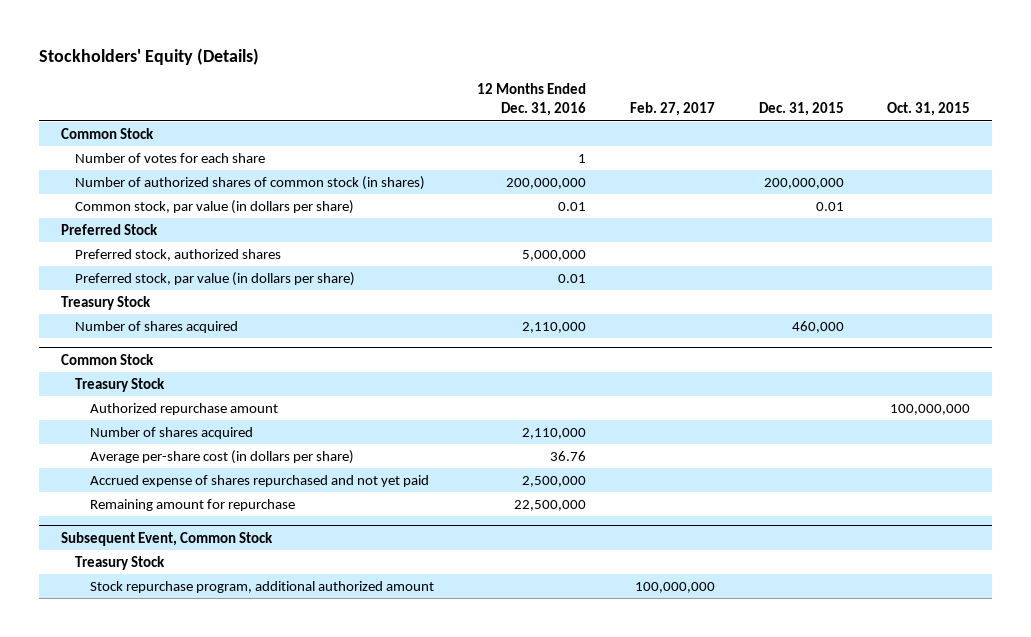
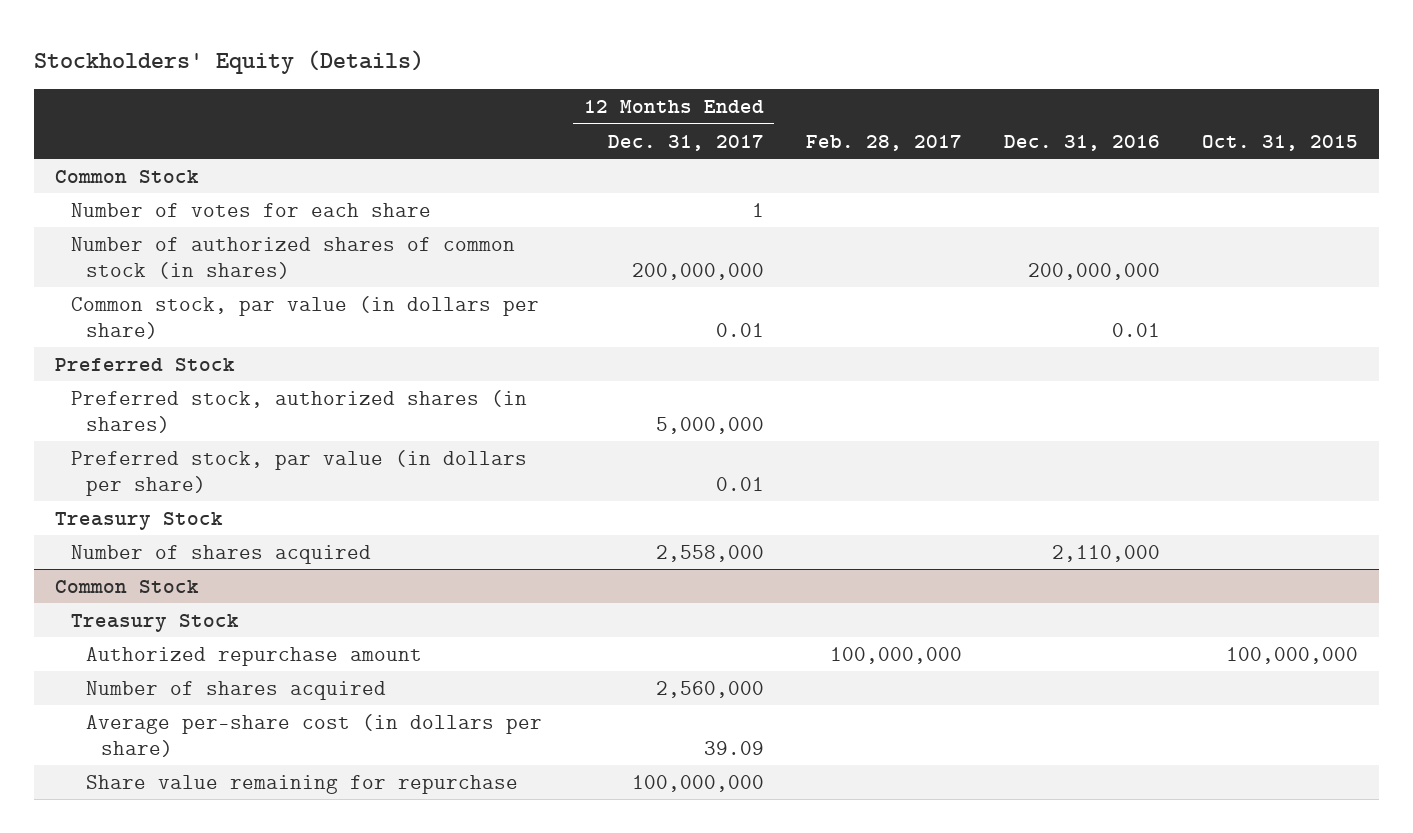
- | 12 Months Ended Dec. 31, 2016 | Feb. 27, 2017 | Dec. 31, 2015 | Oct. 31, 2015
+ | 12 Months Ended Dec. 31, 2017 | Feb. 28, 2017 | Dec. 31, 2016 | Oct. 31, 2015
- Preferred stock, authorized shares | 5,000,000 | | |
+ Preferred stock, authorized shares (in shares) | 5,000,000 | | |
@ Common Stock
- Accrued expense of shares repurchased and not yet paid | 2,500,000 | | |
- Remaining amount for repurchase | 22,500,000 | | |
- Subsequent Event, Common Stock
- Treasury Stock
- Stock repurchase program, additional authorized amount | | 100,000,000 | |
@ Common Stock
+ Share value remaining for repurchase | 100,000,000 | | |

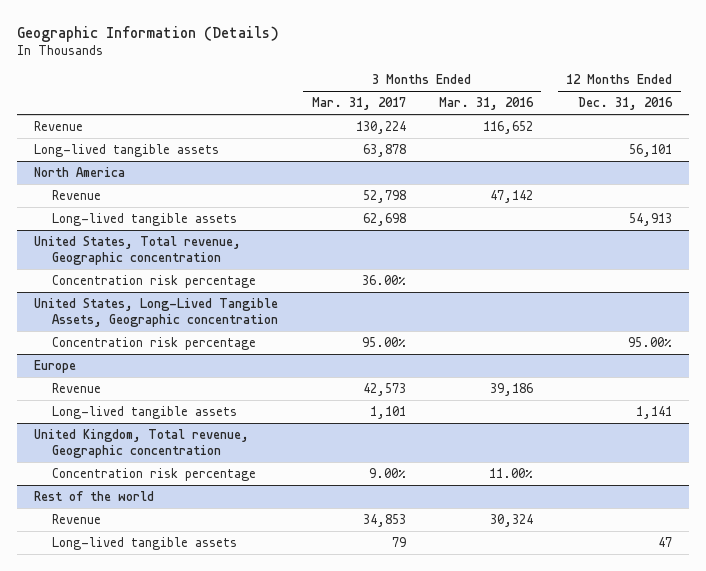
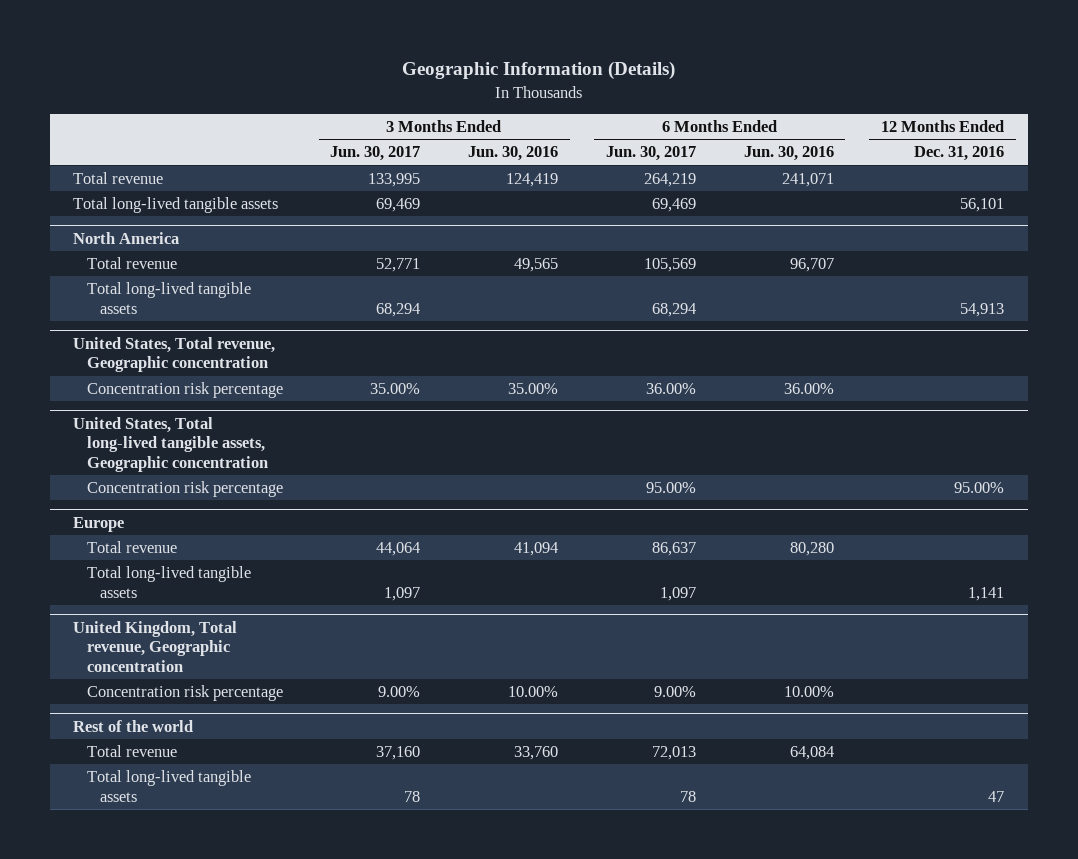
- | 3 Months Ended Mar. 31, 2017 | 3 Months Ended Mar. 31, 2016 | 12 Months Ended Dec. 31, 2016
+ | 3 Months Ended Jun. 30, 2017 | 3 Months Ended Jun. 30, 2016 | 6 Months Ended Jun. 30, 2017 | 6 Months Ended Jun. 30, 2016 | 12 Months Ended Dec. 31, 2016
- Revenue | 130,224 | 116,652 |
- Long-lived tangible assets | 63,878 | | 56,101
+ Total revenue | 133,995 | 124,419 | 264,219 | 241,071 |
+ Total long-lived tangible assets | 69,469 | | 69,469 | | 56,101
@ North America
- Revenue | 52,798 | 47,142 |
- Long-lived tangible assets | 62,698 | | 54,913
+ Total revenue | 52,771 | 49,565 | 105,569 | 96,707 |
+ Total long-lived tangible assets | 68,294 | | 68,294 | | 54,913
- United States, Long-Lived Tangible Assets, Geographic concentration
+ United States, Total long-lived tangible assets, Geographic concentration
@ Europe
- Revenue | 42,573 | 39,186 |
- Long-lived tangible assets | 1,101 | | 1,141
+ Total revenue | 44,064 | 41,094 | 86,637 | 80,280 |
+ Total long-lived tangible assets | 1,097 | | 1,097 | | 1,141
@ Rest of the world
- Revenue | 34,853 | 30,324 |
- Long-lived tangible assets | 79 | | 47
+ Total revenue | 37,160 | 33,760 | 72,013 | 64,084 |
+ Total long-lived tangible assets | 78 | | 78 | | 47

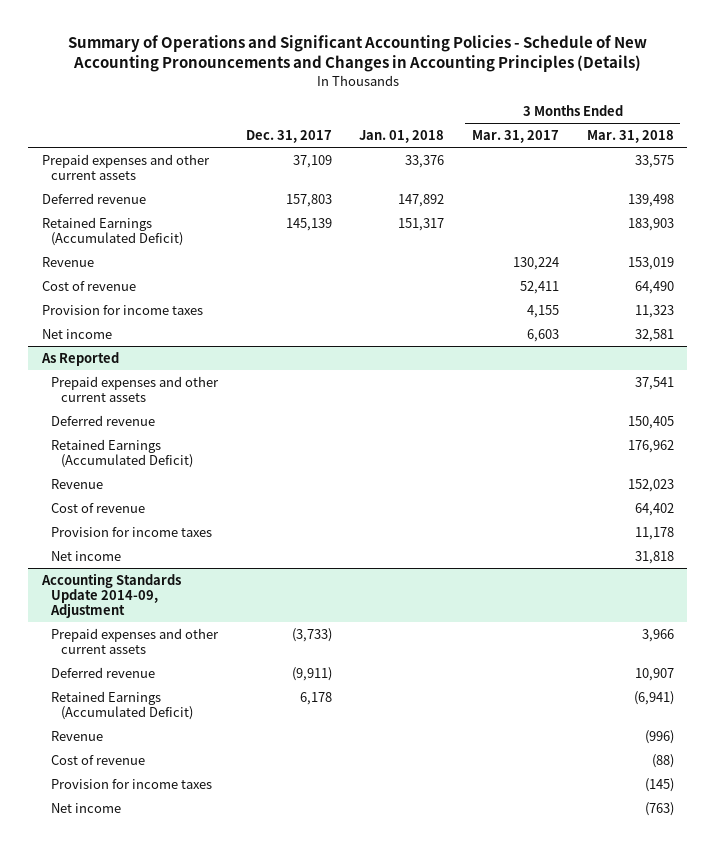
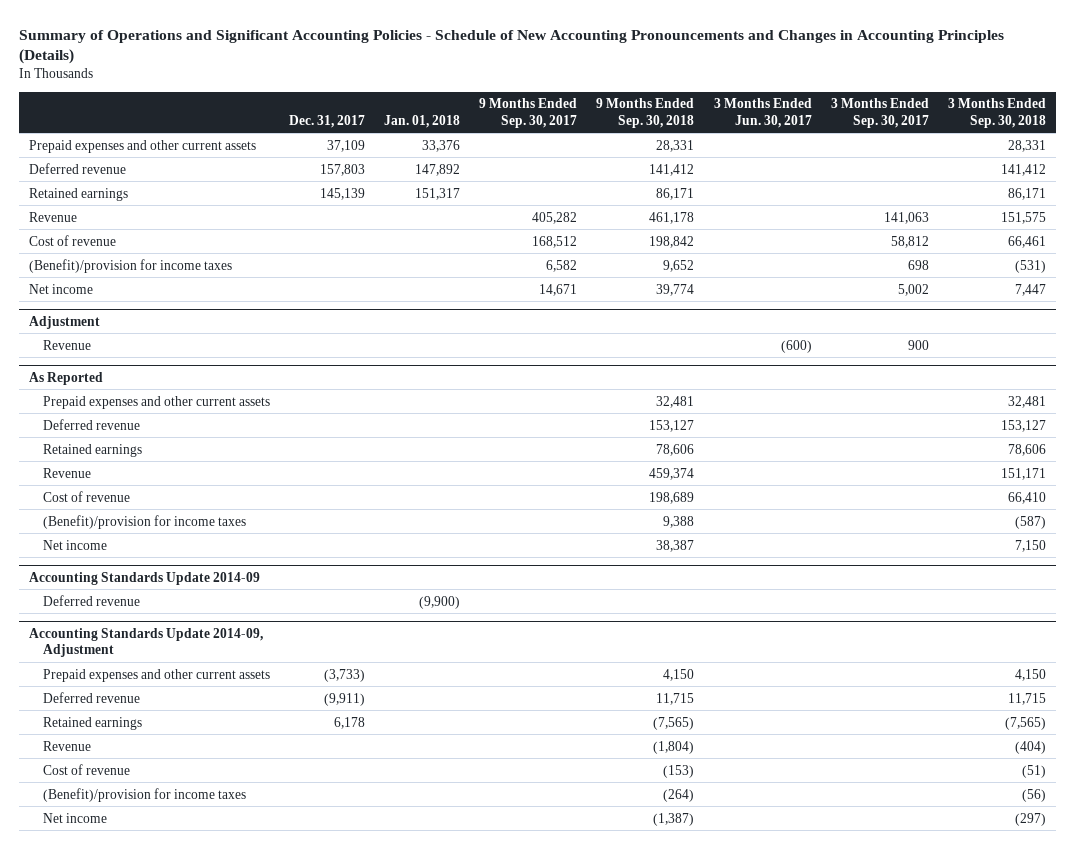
- | Dec. 31, 2017 | Jan. 01, 2018 | 3 Months Ended Mar. 31, 2017 | 3 Months Ended Mar. 31, 2018
+ | Dec. 31, 2017 | Jan. 01, 2018 | 9 Months Ended Sep. 30, 2017 | 9 Months Ended Sep. 30, 2018 | 3 Months Ended Jun. 30, 2017 | 3 Months Ended Sep. 30, 2017 | 3 Months Ended Sep. 30, 2018
- Retained Earnings (Accumulated Deficit) | 145,139 | 151,317 | | 183,903
+ Retained earnings | 145,139 | 151,317 | | 86,171 | | | 86,171
- Provision for income taxes | | | 4,155 | 11,323
+ (Benefit)/provision for income taxes | | | 6,582 | 9,652 | | 698 | (531)
+ Adjustment
+ Revenue | | | | | (600) | 900 |
@ As Reported
- Retained Earnings (Accumulated Deficit) | | | | 176,962
+ Retained earnings | | | | 78,606 | | | 78,606
- Provision for income taxes | | | | 11,178
+ (Benefit)/provision for income taxes | | | | 9,388 | | | (587)
+ Accounting Standards Update 2014-09
+ Deferred revenue | | (9,900) | | | | |
@ Accounting Standards Update 2014-09, Adjustment
- Retained Earnings (Accumulated Deficit) | 6,178 | | | (6,941)
+ Retained earnings | 6,178 | | | (7,565) | | | (7,565)
- Provision for income taxes | | | | (145)
+ (Benefit)/provision for income taxes | | | | (264) | | | (56)

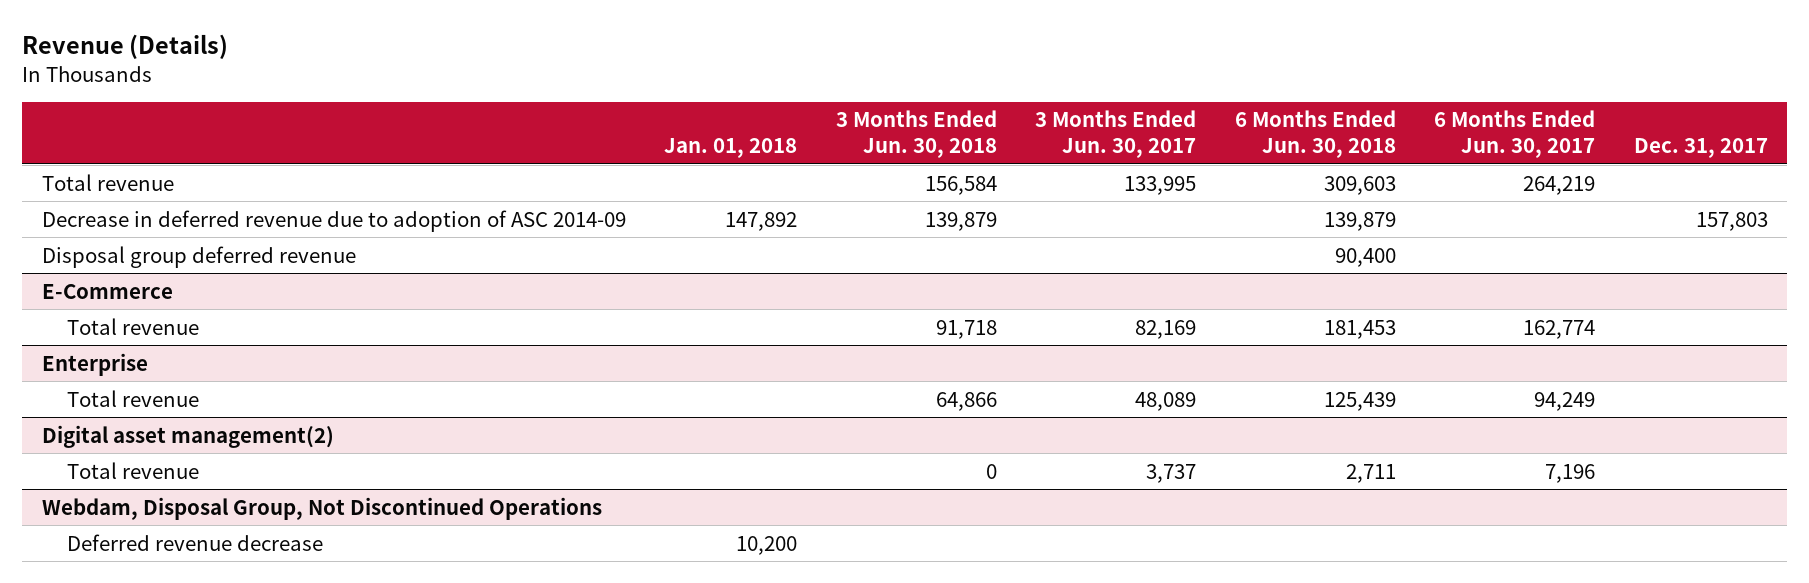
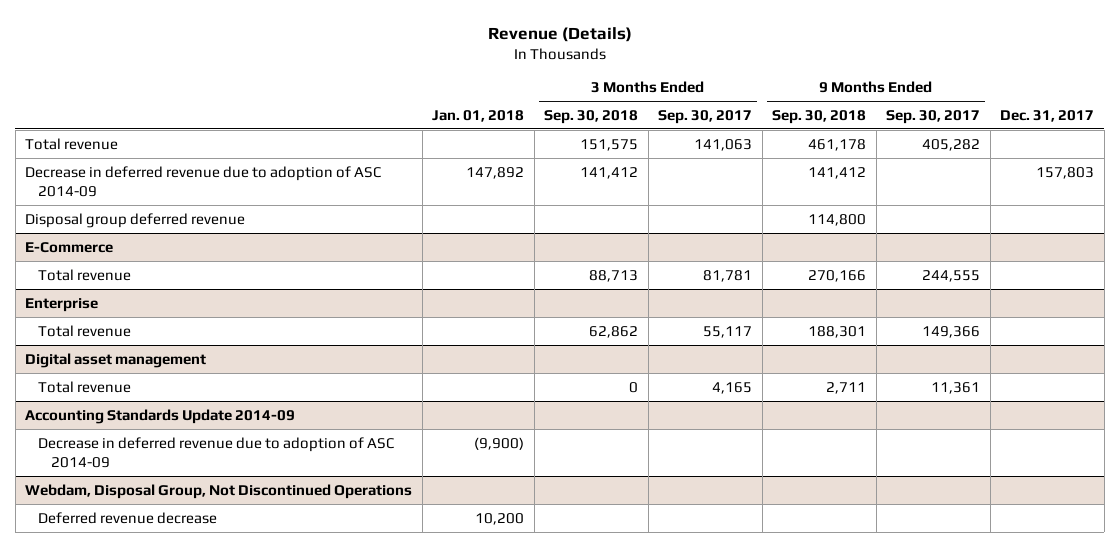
- | Jan. 01, 2018 | 3 Months Ended Jun. 30, 2018 | 3 Months Ended Jun. 30, 2017 | 6 Months Ended Jun. 30, 2018 | 6 Months Ended Jun. 30, 2017 | Dec. 31, 2017
+ | Jan. 01, 2018 | 3 Months Ended Sep. 30, 2018 | 3 Months Ended Sep. 30, 2017 | 9 Months Ended Sep. 30, 2018 | 9 Months Ended Sep. 30, 2017 | Dec. 31, 2017
- Digital asset management(2)
+ Digital asset management
+ Accounting Standards Update 2014-09
+ Decrease in deferred revenue due to adoption of ASC 2014-09 | (9,900) | | | | |

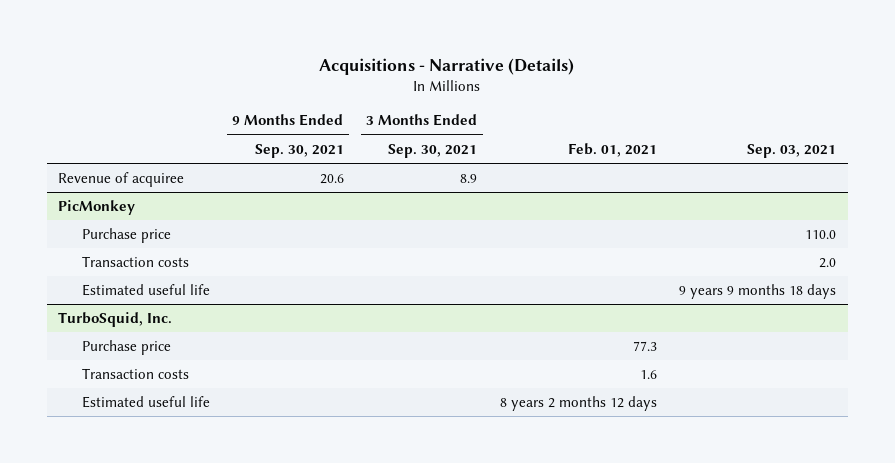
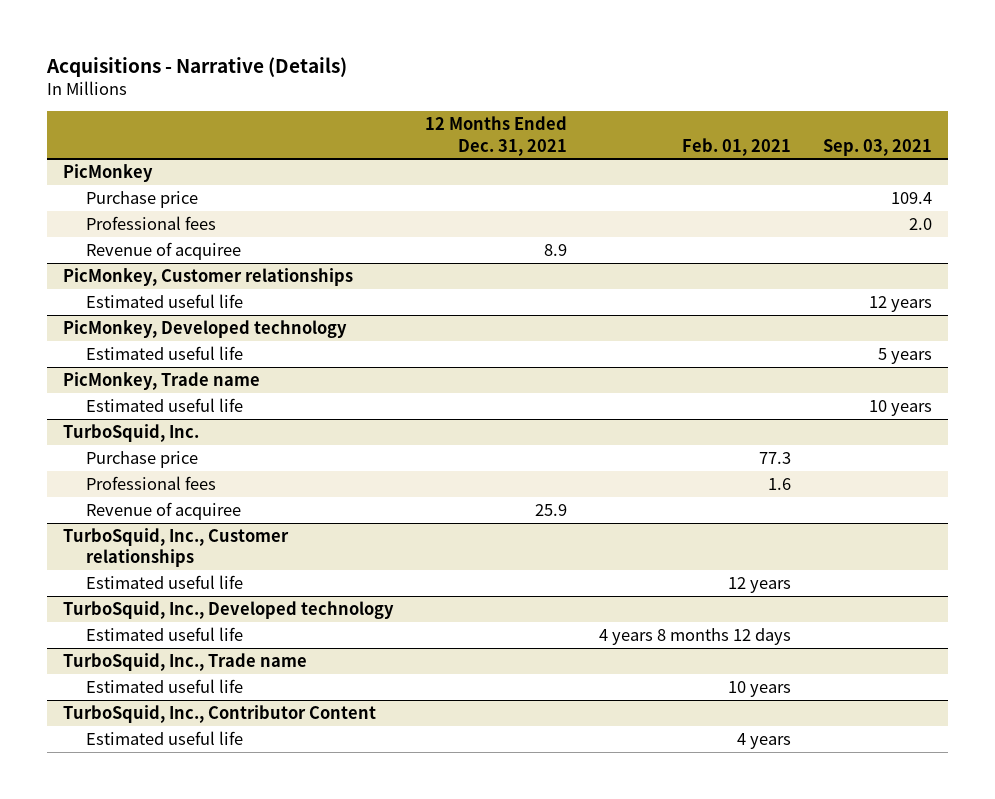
- | 9 Months Ended Sep. 30, 2021 | 3 Months Ended Sep. 30, 2021 | Feb. 01, 2021 | Sep. 03, 2021
+ | 12 Months Ended Dec. 31, 2021 | Feb. 01, 2021 | Sep. 03, 2021
- Revenue of acquiree | 20.6 | 8.9 | |
@ PicMonkey
- Purchase price | | | | 110.0
- Transaction costs | | | | 2.0
- Estimated useful life | | | | 9 years 9 months 18 days
+ Purchase price | | | 109.4
+ Professional fees | | | 2.0
+ Revenue of acquiree | 8.9 | |
+ PicMonkey, Customer relationships
+ Estimated useful life | | | 12 years
+ PicMonkey, Developed technology
+ Estimated useful life | | | 5 years
+ PicMonkey, Trade name
+ Estimated useful life | | | 10 years
@ TurboSquid, Inc.
- Transaction costs | | | 1.6 |
- Estimated useful life | | | 8 years 2 months 12 days |
+ Professional fees | | 1.6 |
+ Revenue of acquiree | 25.9 | |
+ TurboSquid, Inc., Customer relationships
+ Estimated useful life | | 12 years |
+ TurboSquid, Inc., Developed technology
+ Estimated useful life | | 4 years 8 months 12 days |
+ TurboSquid, Inc., Trade name
+ Estimated useful life | | 10 years |
+ TurboSquid, Inc., Contributor Content
+ Estimated useful life | | 4 years |

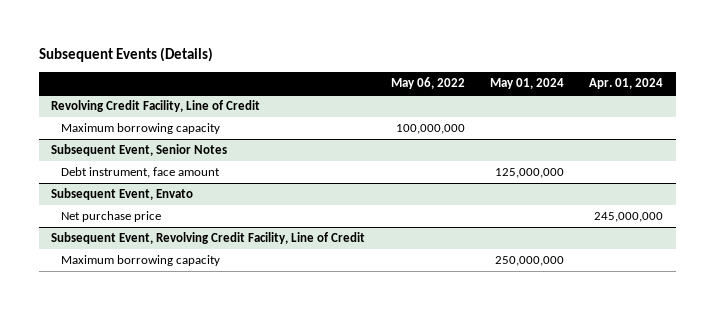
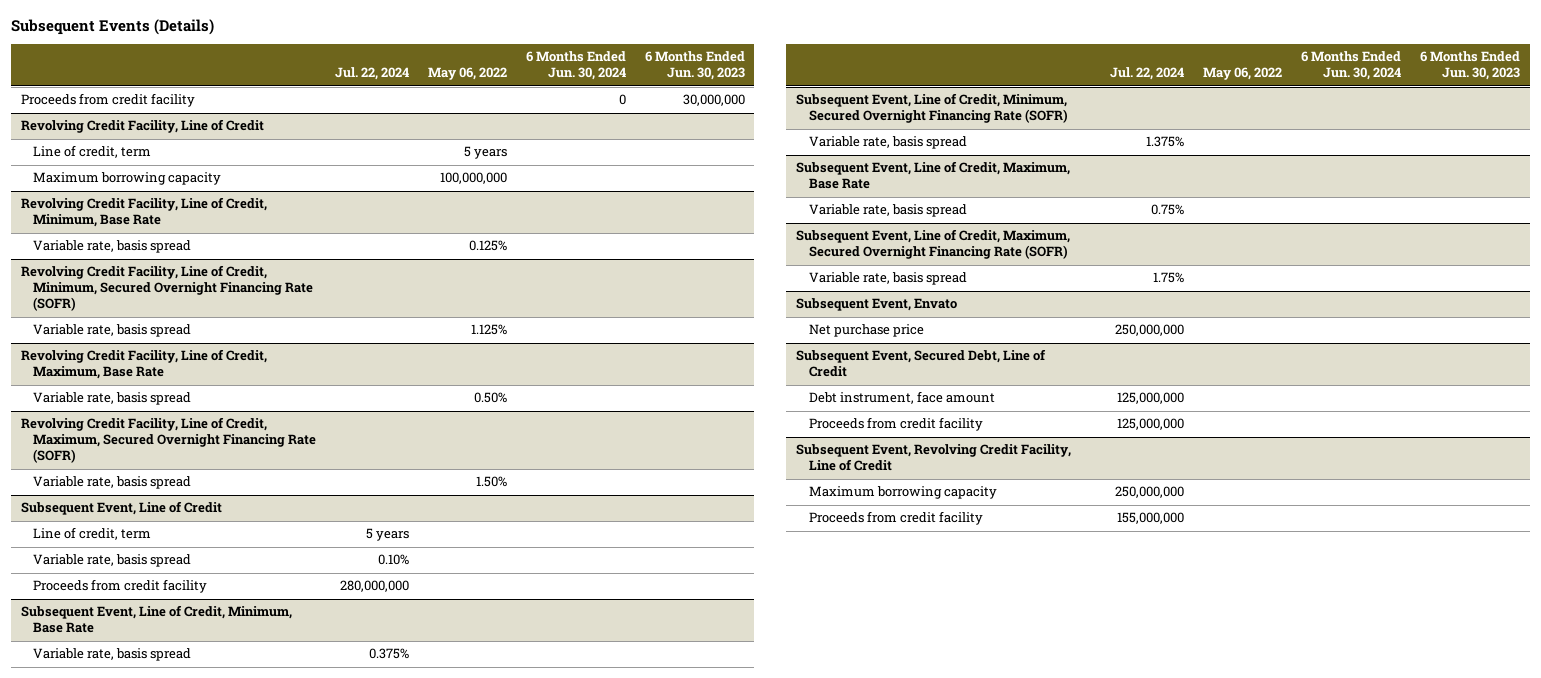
- | May 06, 2022 | May 01, 2024 | Apr. 01, 2024
+ | Jul. 22, 2024 | May 06, 2022 | 6 Months Ended Jun. 30, 2024 | 6 Months Ended Jun. 30, 2023
+ Proceeds from credit facility | | | 0 | 30,000,000
@ Revolving Credit Facility, Line of Credit
+ Line of credit, term | | 5 years | |
- Subsequent Event, Senior Notes
- Debt instrument, face amount | | 125,000,000 |
+ Revolving Credit Facility, Line of Credit, Minimum, Base Rate
+ Variable rate, basis spread | | 0.125% | |
+ Revolving Credit Facility, Line of Credit, Minimum, Secured Overnight Financing Rate (SOFR)
+ Variable rate, basis spread | | 1.125% | |
+ Revolving Credit Facility, Line of Credit, Maximum, Base Rate
+ Variable rate, basis spread | | 0.50% | |
+ Revolving Credit Facility, Line of Credit, Maximum, Secured Overnight Financing Rate (SOFR)
+ Variable rate, basis spread | | 1.50% | |
+ Subsequent Event, Line of Credit
+ Line of credit, term | 5 years | | |
+ Variable rate, basis spread | 0.10% | | |
+ Proceeds from credit facility | 280,000,000 | | |
+ Subsequent Event, Line of Credit, Minimum, Base Rate
+ Variable rate, basis spread | 0.375% | | |
+ Subsequent Event, Line of Credit, Minimum, Secured Overnight Financing Rate (SOFR)
+ Variable rate, basis spread | 1.375% | | |
+ Subsequent Event, Line of Credit, Maximum, Base Rate
+ Variable rate, basis spread | 0.75% | | |
+ Subsequent Event, Line of Credit, Maximum, Secured Overnight Financing Rate (SOFR)
+ Variable rate, basis spread | 1.75% | | |
+ Subsequent Event, Secured Debt, Line of Credit
+ Debt instrument, face amount | 125,000,000 | | |
+ Proceeds from credit facility | 125,000,000 | | |
@ Subsequent Event, Revolving Credit Facility, Line of Credit
+ Proceeds from credit facility | 155,000,000 | | |

